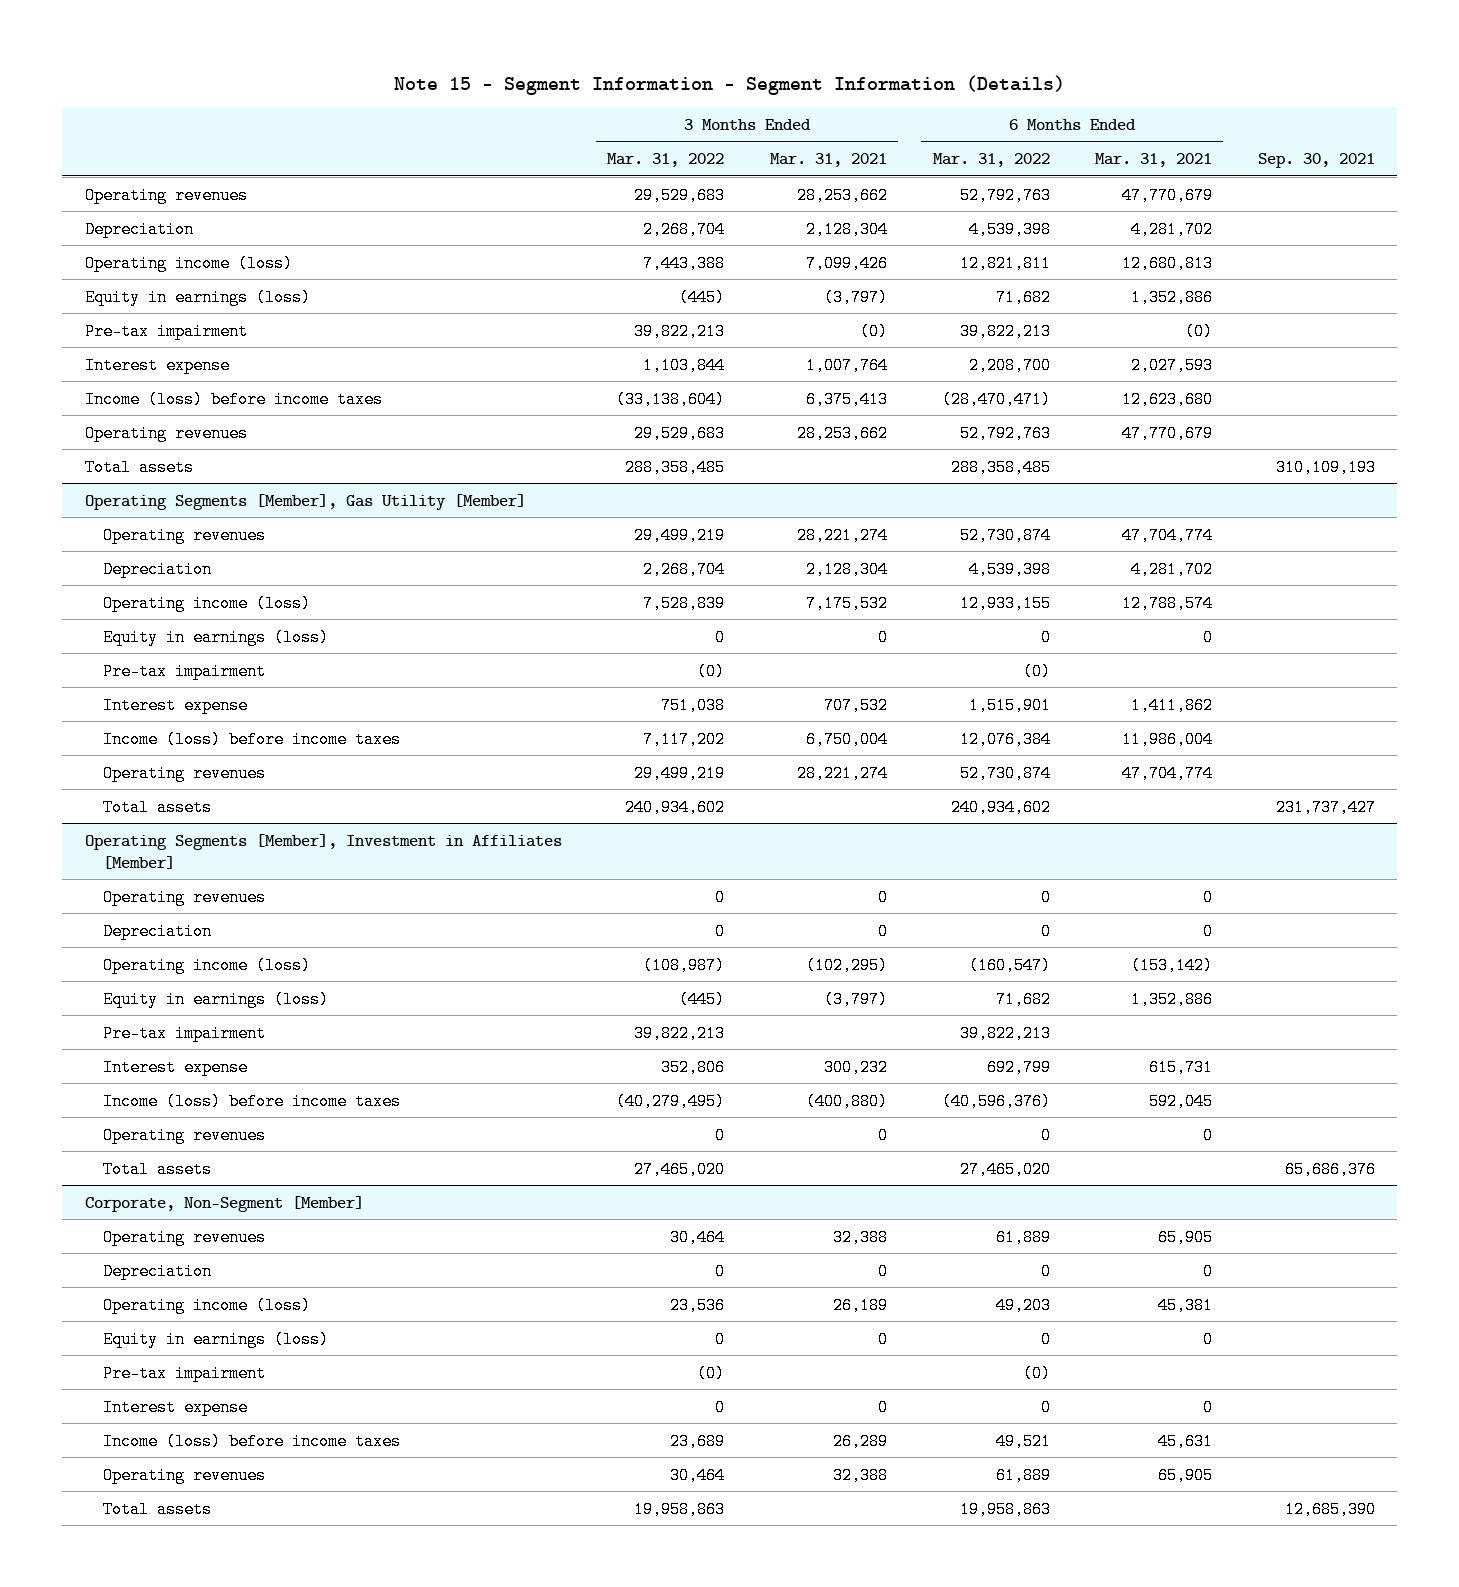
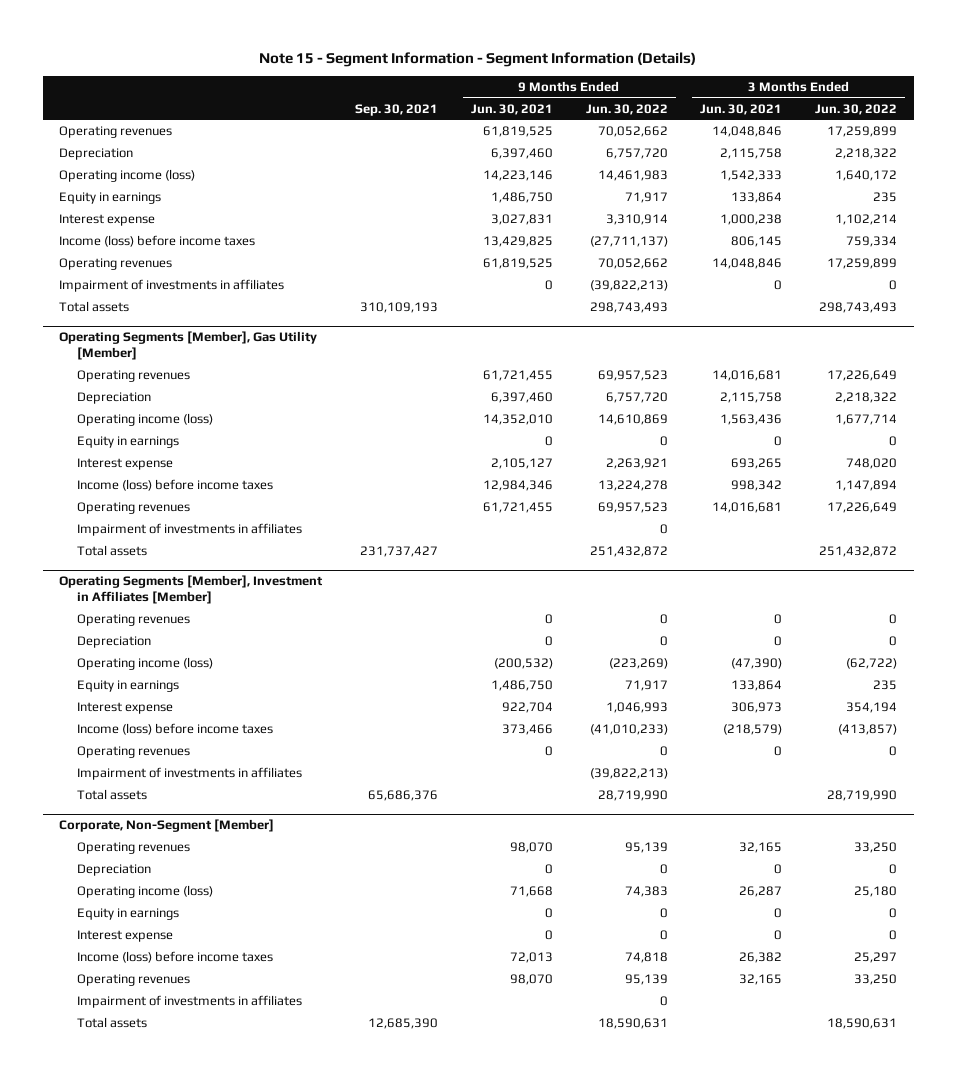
- | 3 Months Ended Mar. 31, 2022 | 3 Months Ended Mar. 31, 2021 | 6 Months Ended Mar. 31, 2022 | 6 Months Ended Mar. 31, 2021 | Sep. 30, 2021
+ | Sep. 30, 2021 | 9 Months Ended Jun. 30, 2021 | 9 Months Ended Jun. 30, 2022 | 3 Months Ended Jun. 30, 2021 | 3 Months Ended Jun. 30, 2022
- Equity in earnings (loss) | (445) | (3,797) | 71,682 | 1,352,886 |
- Pre-tax impairment | 39,822,213 | (0) | 39,822,213 | (0) |
+ Equity in earnings | | 1,486,750 | 71,917 | 133,864 | 235
+ Impairment of investments in affiliates | | 0 | (39,822,213) | 0 | 0
@ Operating Segments [Member], Gas Utility [Member]
- Equity in earnings (loss) | 0 | 0 | 0 | 0 |
- Pre-tax impairment | (0) | | (0) | |
+ Equity in earnings | | 0 | 0 | 0 | 0
+ Impairment of investments in affiliates | | | 0 | |
@ Operating Segments [Member], Investment in Affiliates [Member]
- Equity in earnings (loss) | (445) | (3,797) | 71,682 | 1,352,886 |
- Pre-tax impairment | 39,822,213 | | 39,822,213 | |
+ Equity in earnings | | 1,486,750 | 71,917 | 133,864 | 235
+ Impairment of investments in affiliates | | | (39,822,213) | |
@ Corporate, Non-Segment [Member]
- Equity in earnings (loss) | 0 | 0 | 0 | 0 |
- Pre-tax impairment | (0) | | (0) | |
+ Equity in earnings | | 0 | 0 | 0 | 0
+ Impairment of investments in affiliates | | | 0 | |

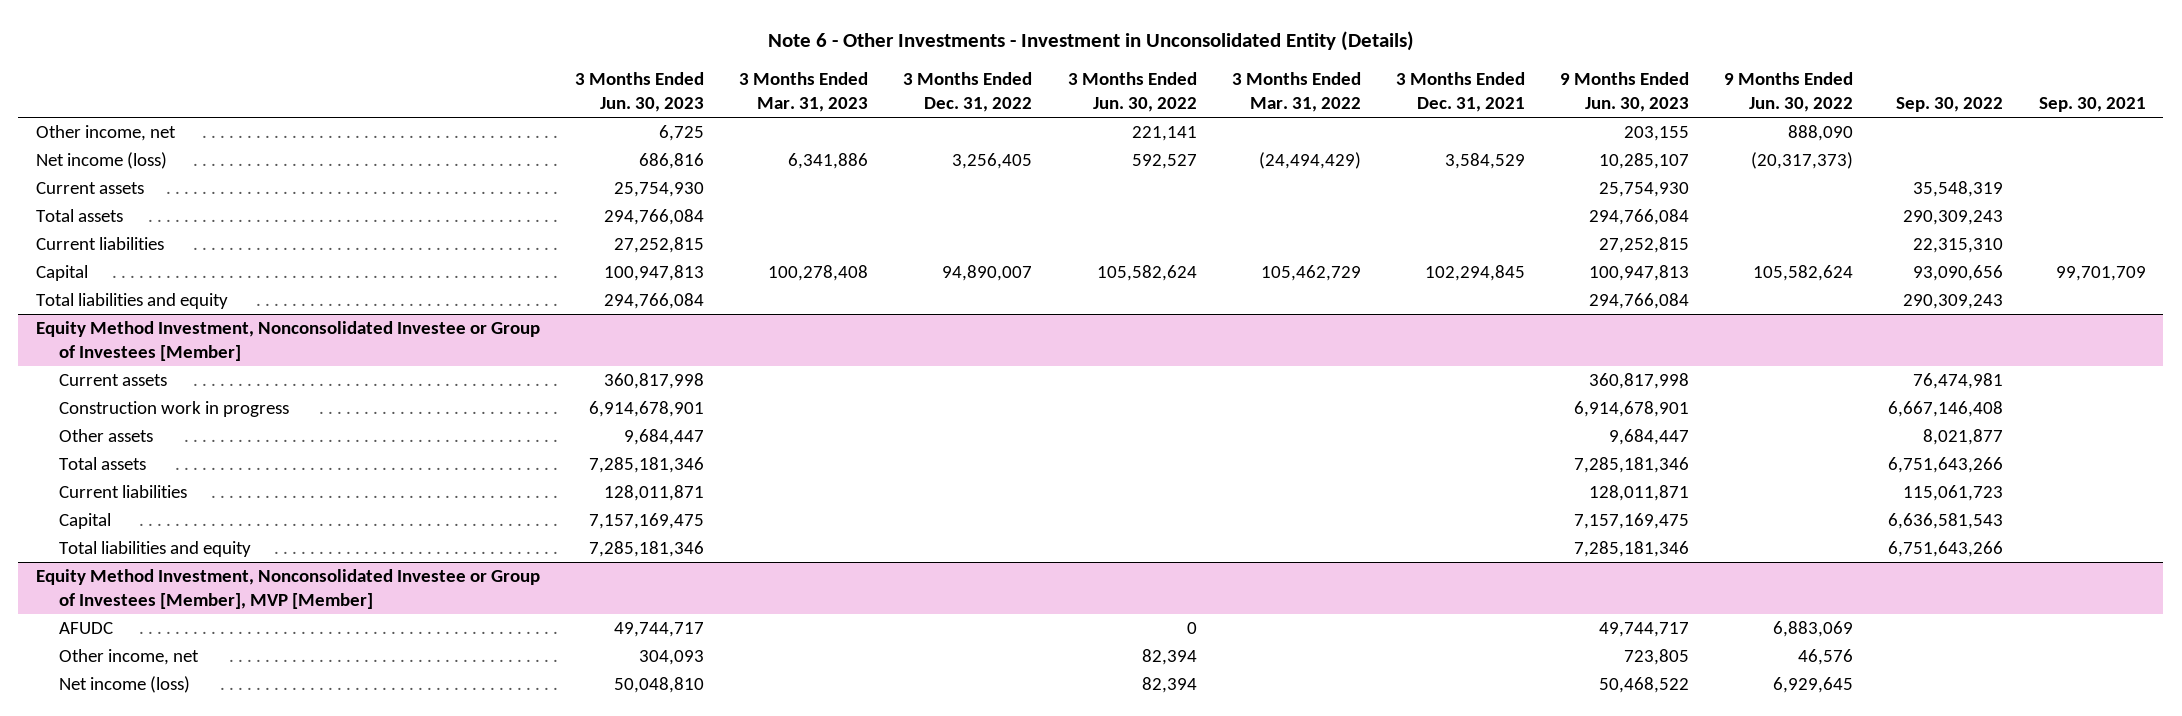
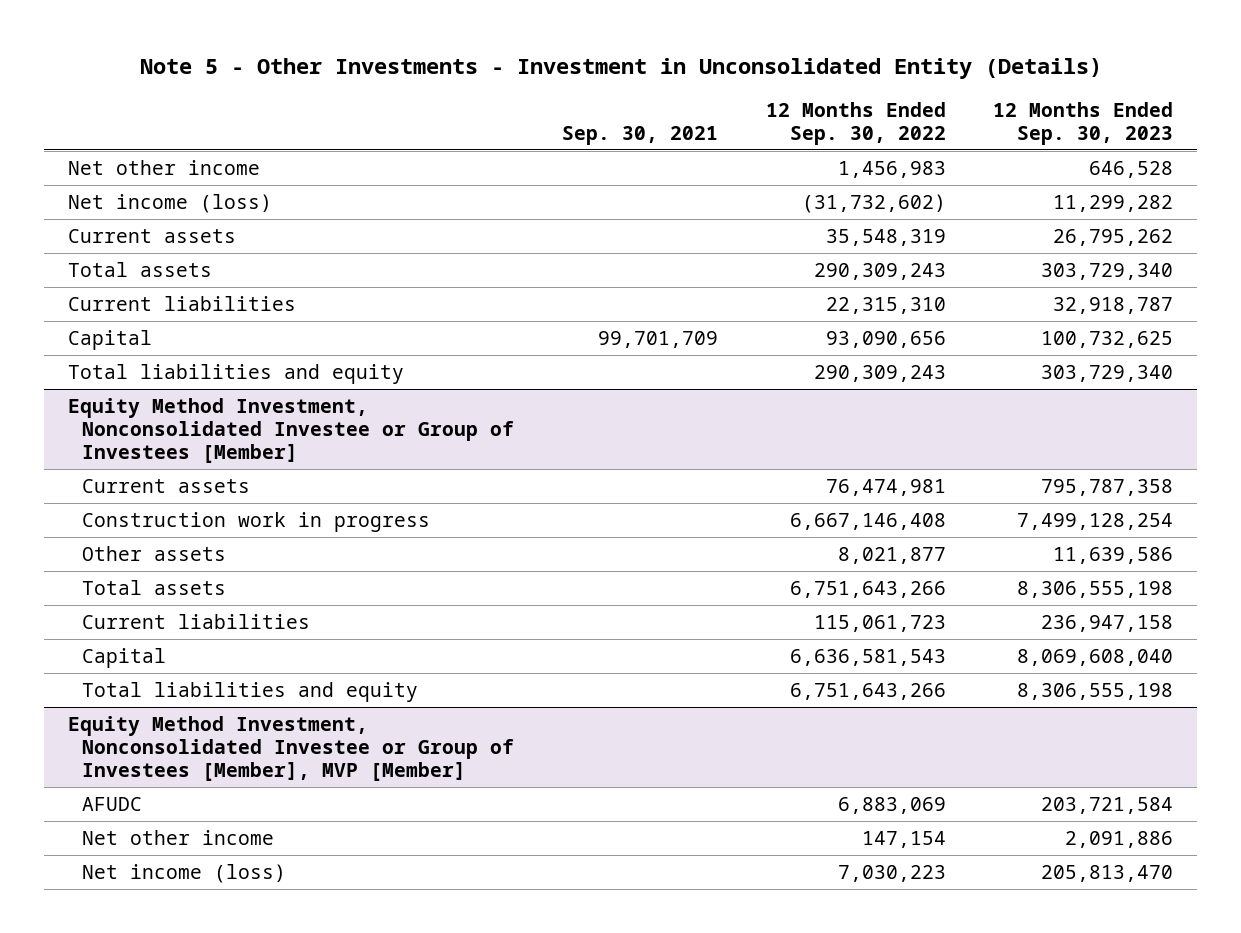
- Note 6 - Other Investments - Investment in Unconsolidated Entity (Details)
+ Note 5 - Other Investments - Investment in Unconsolidated Entity (Details)
- | 3 Months Ended Jun. 30, 2023 | 3 Months Ended Mar. 31, 2023 | 3 Months Ended Dec. 31, 2022 | 3 Months Ended Jun. 30, 2022 | 3 Months Ended Mar. 31, 2022 | 3 Months Ended Dec. 31, 2021 | 9 Months Ended Jun. 30, 2023 | 9 Months Ended Jun. 30, 2022 | Sep. 30, 2022 | Sep. 30, 2021
+ | Sep. 30, 2021 | 12 Months Ended Sep. 30, 2022 | 12 Months Ended Sep. 30, 2023
- Other income, net | 6,725 | | | 221,141 | | | 203,155 | 888,090 | |
+ Net other income | | 1,456,983 | 646,528
@ Equity Method Investment, Nonconsolidated Investee or Group of Investees [Member], MVP [Member]
- Other income, net | 304,093 | | | 82,394 | | | 723,805 | 46,576 | |
+ Net other income | | 147,154 | 2,091,886

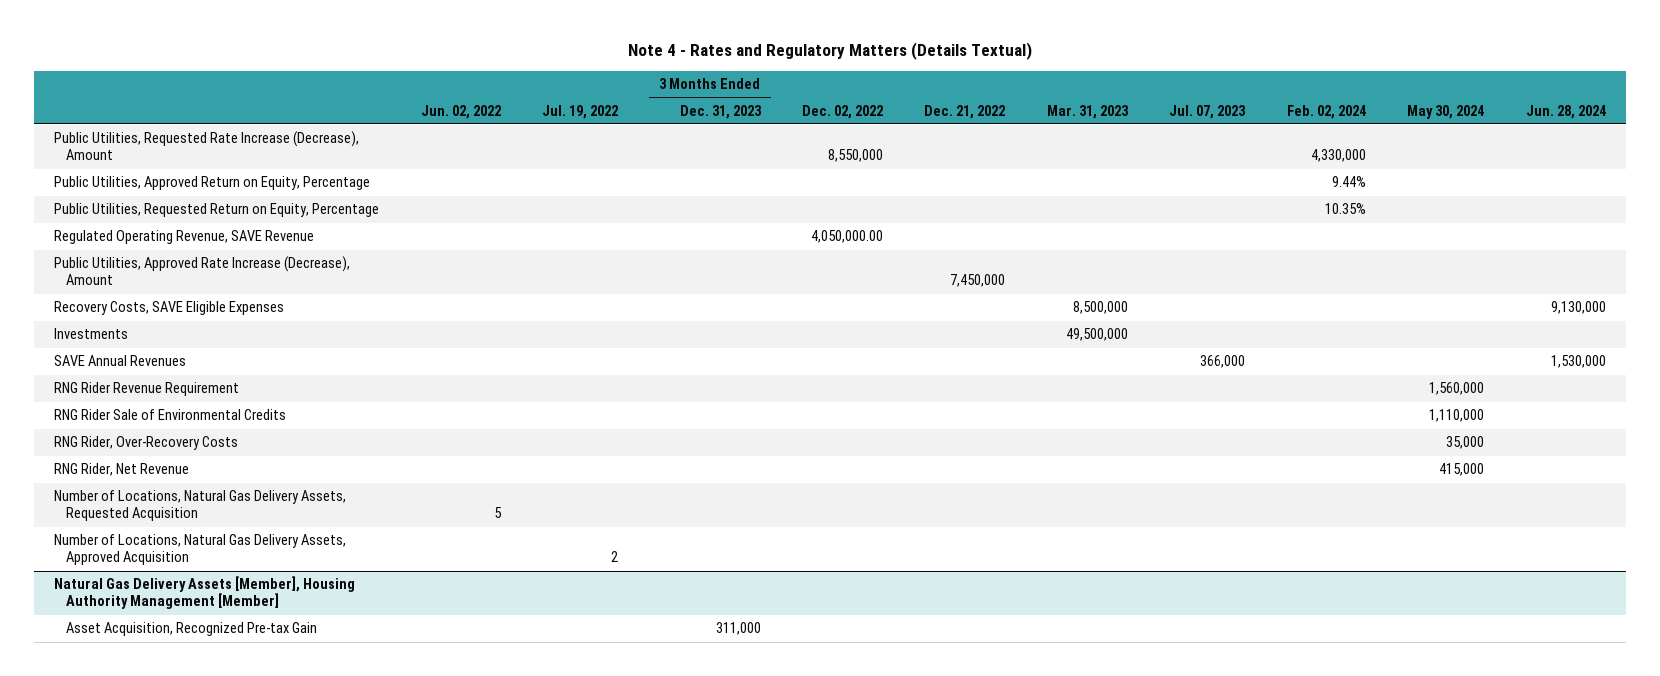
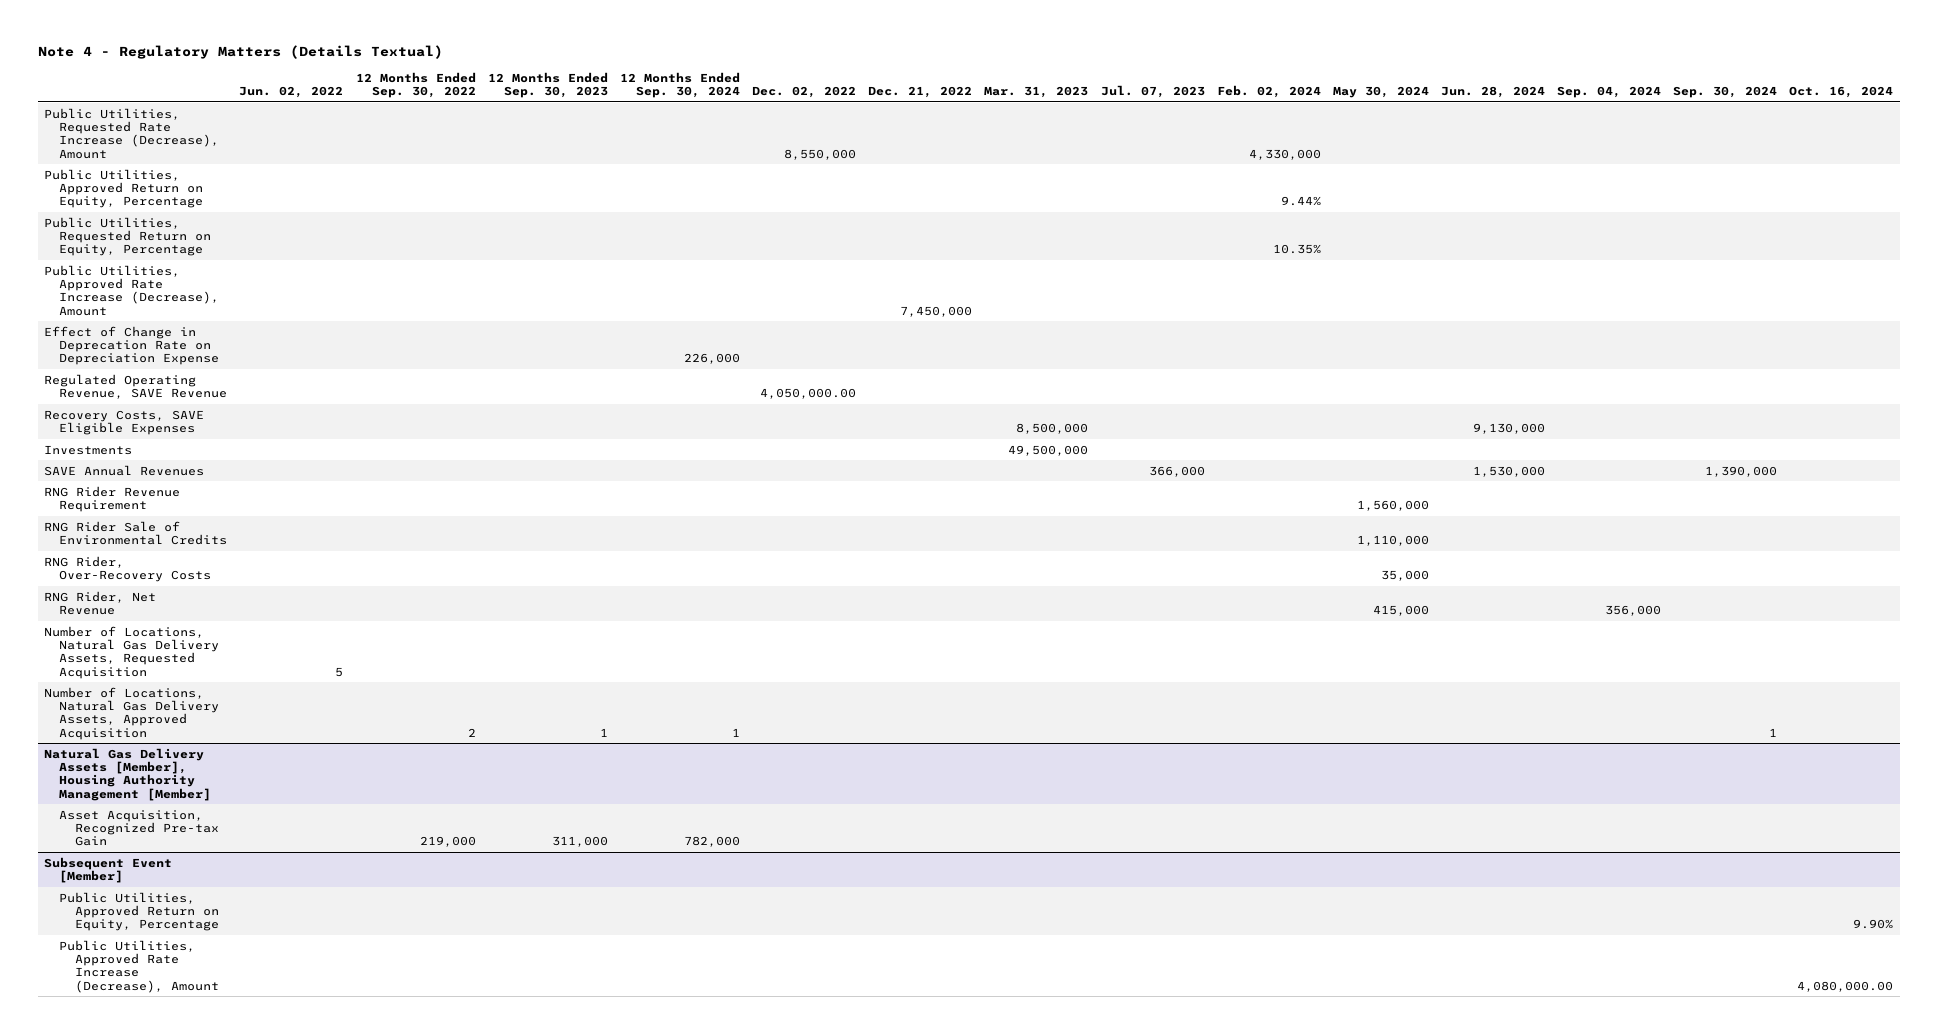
- Note 4 - Rates and Regulatory Matters (Details Textual)
+ Note 4 - Regulatory Matters (Details Textual)
- | Jun. 02, 2022 | Jul. 19, 2022 | 3 Months Ended Dec. 31, 2023 | Dec. 02, 2022 | Dec. 21, 2022 | Mar. 31, 2023 | Jul. 07, 2023 | Feb. 02, 2024 | May 30, 2024 | Jun. 28, 2024
+ | Jun. 02, 2022 | 12 Months Ended Sep. 30, 2022 | 12 Months Ended Sep. 30, 2023 | 12 Months Ended Sep. 30, 2024 | Dec. 02, 2022 | Dec. 21, 2022 | Mar. 31, 2023 | Jul. 07, 2023 | Feb. 02, 2024 | May 30, 2024 | Jun. 28, 2024 | Sep. 04, 2024 | Sep. 30, 2024 | Oct. 16, 2024
+ Effect of Change in Deprecation Rate on Depreciation Expense | | | | 226,000 | | | | | | | | | |
moved down: Regulated Operating Revenue, SAVE Revenue | | | | | 4,050,000.00 | | | | | | | | |
+ Subsequent Event [Member]
+ Public Utilities, Approved Return on Equity, Percentage | | | | | | | | | | | | | | 9.90%
+ Public Utilities, Approved Rate Increase (Decrease), Amount | | | | | | | | | | | | | | 4,080,000.00

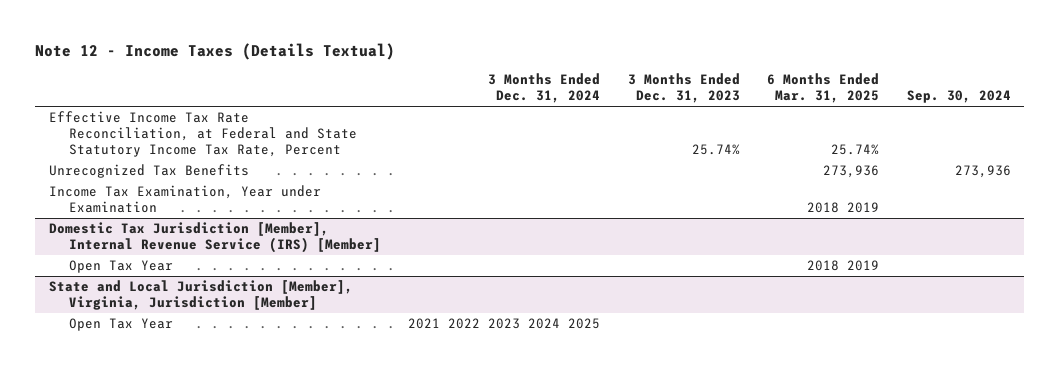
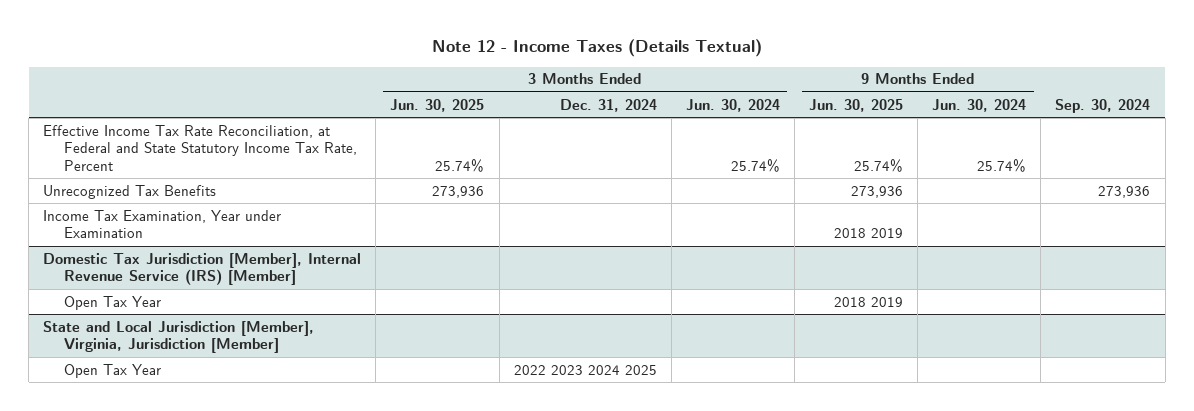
- | 3 Months Ended Dec. 31, 2024 | 3 Months Ended Dec. 31, 2023 | 6 Months Ended Mar. 31, 2025 | Sep. 30, 2024
+ | 3 Months Ended Jun. 30, 2025 | 3 Months Ended Dec. 31, 2024 | 3 Months Ended Jun. 30, 2024 | 9 Months Ended Jun. 30, 2025 | 9 Months Ended Jun. 30, 2024 | Sep. 30, 2024
@ State and Local Jurisdiction [Member], Virginia, Jurisdiction [Member]
- Open Tax Year | 2021 2022 2023 2024 2025 | | |
+ Open Tax Year | | 2022 2023 2024 2025 | | | |

